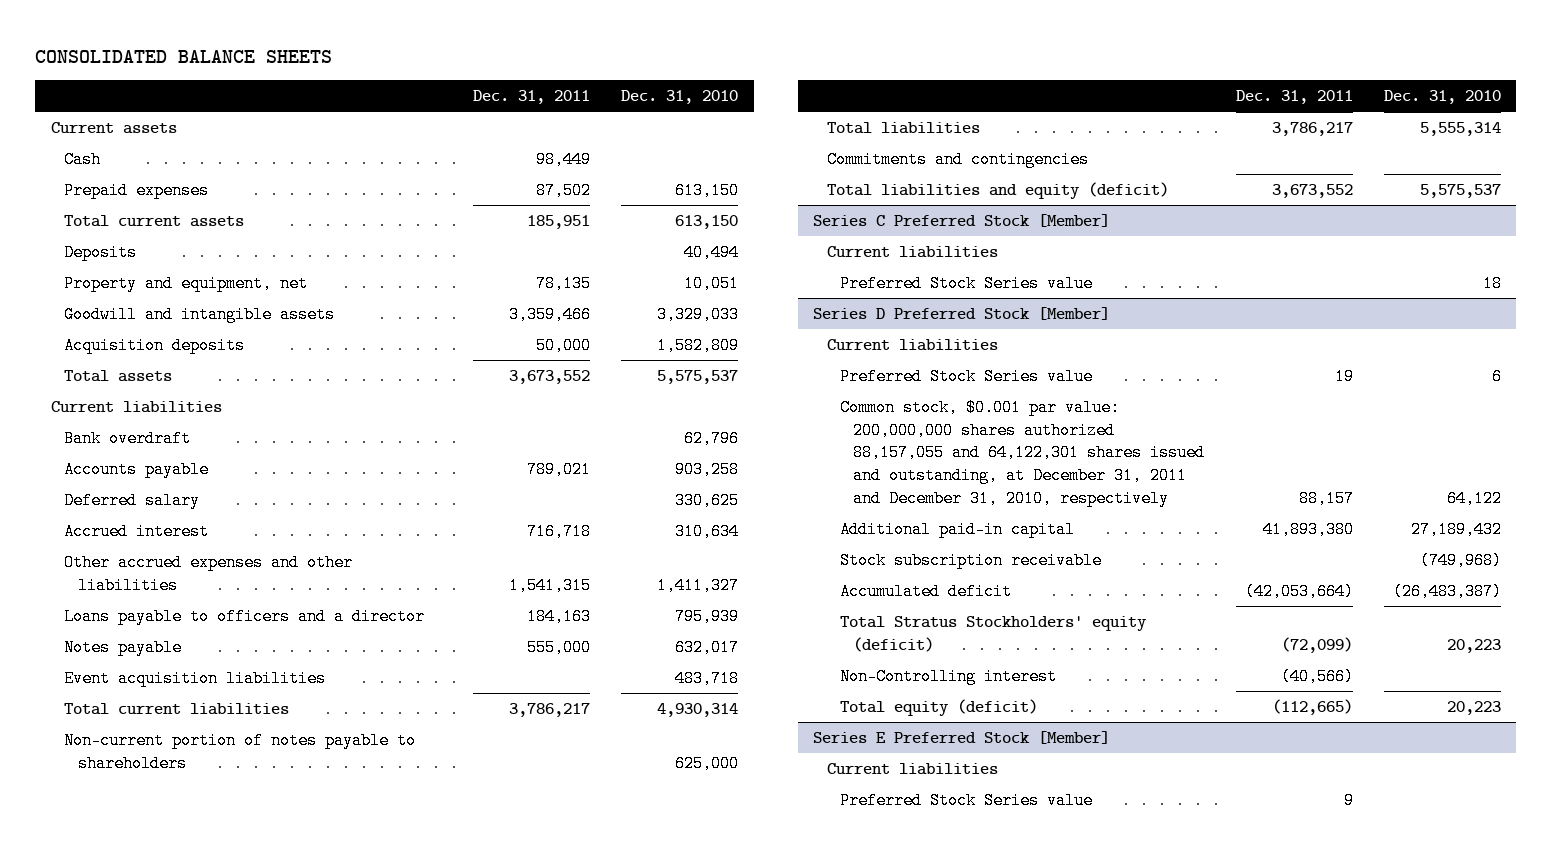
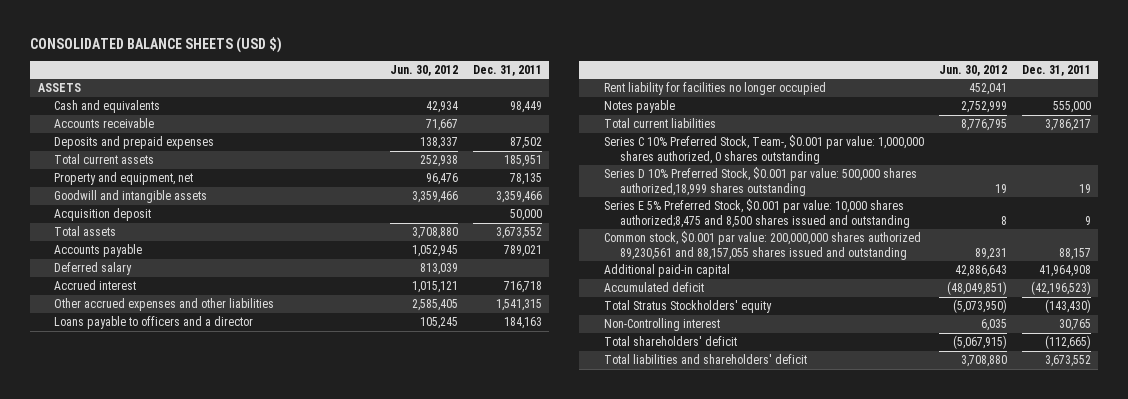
- CONSOLIDATED BALANCE SHEETS
+ CONSOLIDATED BALANCE SHEETS (USD $)
- | Dec. 31, 2011 | Dec. 31, 2010
+ | Jun. 30, 2012 | Dec. 31, 2011
- Current assets
- Cash | 98,449 |
- Prepaid expenses | 87,502 | 613,150
+ ASSETS
+ Cash and equivalents | 42,934 | 98,449
+ Accounts receivable | 71,667 |
+ Deposits and prepaid expenses | 138,337 | 87,502
- Deposits | | 40,494
- Acquisition deposits | 50,000 | 1,582,809
+ Acquisition deposit | | 50,000
- Current liabilities
- Bank overdraft | | 62,796
+ Rent liability for facilities no longer occupied | 452,041 |
- Event acquisition liabilities | | 483,718
- Non-current portion of notes payable to shareholders | | 625,000
- Total liabilities | 3,786,217 | 5,555,314
- Commitments and contingencies
- Total liabilities and equity (deficit) | 3,673,552 | 5,575,537
- Series C Preferred Stock [Member]
- Current liabilities
- Preferred Stock Series value | | 18
- Series D Preferred Stock [Member]
- Current liabilities
- Preferred Stock Series value | 19 | 6
- Common stock, $0.001 par value: 200,000,000 shares authorized 88,157,055 and 64,122,301 shares issued and outstanding, at December 31, 2011 and December 31, 2010, respectively | 88,157 | 64,122
- Additional paid-in capital | 41,893,380 | 27,189,432
- Stock subscription receivable | | (749,968)
- Accumulated deficit | (42,053,664) | (26,483,387)
- Total Stratus Stockholders' equity (deficit) | (72,099) | 20,223
- Non-Controlling interest | (40,566) |
- Total equity (deficit) | (112,665) | 20,223
- Series E Preferred Stock [Member]
- Current liabilities
- Preferred Stock Series value | 9 |
+ Series C 10% Preferred Stock, Team-, $0.001 par value: 1,000,000 shares authorized, 0 shares outstanding
+ Series D 10% Preferred Stock, $0.001 par value: 500,000 shares authorized,18,999 shares outstanding | 19 | 19
+ Series E 5% Preferred Stock, $0.001 par value: 10,000 shares authorized;8,475 and 8,500 shares issued and outstanding | 8 | 9
+ Common stock, $0.001 par value: 200,000,000 shares authorized 89,230,561 and 88,157,055 shares issued and outstanding | 89,231 | 88,157
+ Additional paid-in capital | 42,886,643 | 41,964,908
+ Accumulated deficit | (48,049,851) | (42,196,523)
+ Total Stratus Stockholders' equity | (5,073,950) | (143,430)
+ Non-Controlling interest | 6,035 | 30,765
+ Total shareholders' deficit | (5,067,915) | (112,665)
+ Total liabilities and shareholders' deficit | 3,708,880 | 3,673,552

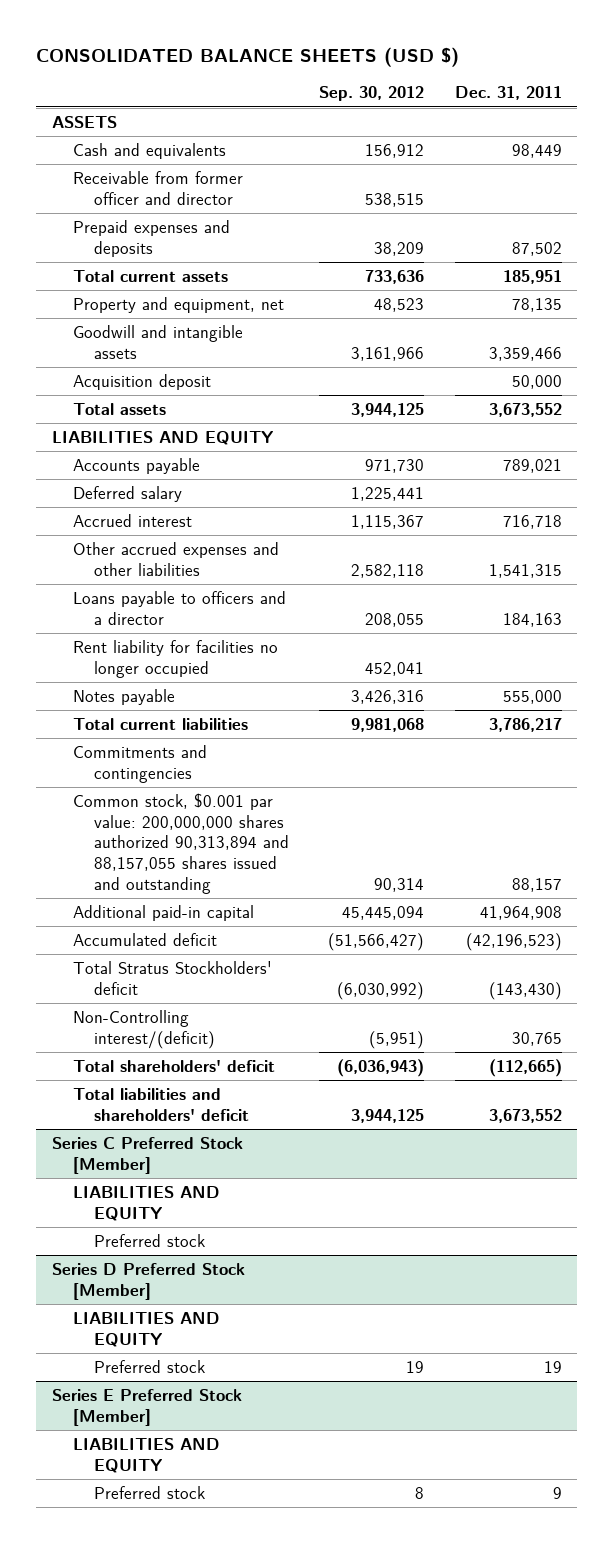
- | Jun. 30, 2012 | Dec. 31, 2011
+ | Sep. 30, 2012 | Dec. 31, 2011
- Accounts receivable | 71,667 |
- Deposits and prepaid expenses | 138,337 | 87,502
+ Receivable from former officer and director | 538,515 |
+ Prepaid expenses and deposits | 38,209 | 87,502
+ LIABILITIES AND EQUITY
- Series C 10% Preferred Stock, Team-, $0.001 par value: 1,000,000 shares authorized, 0 shares outstanding
- Series D 10% Preferred Stock, $0.001 par value: 500,000 shares authorized,18,999 shares outstanding | 19 | 19
- Series E 5% Preferred Stock, $0.001 par value: 10,000 shares authorized;8,475 and 8,500 shares issued and outstanding | 8 | 9
- Common stock, $0.001 par value: 200,000,000 shares authorized 89,230,561 and 88,157,055 shares issued and outstanding | 89,231 | 88,157
+ Commitments and contingencies
+ Common stock, $0.001 par value: 200,000,000 shares authorized 90,313,894 and 88,157,055 shares issued and outstanding | 90,314 | 88,157
- Total Stratus Stockholders' equity | (5,073,950) | (143,430)
- Non-Controlling interest | 6,035 | 30,765
+ Total Stratus Stockholders' deficit | (6,030,992) | (143,430)
+ Non-Controlling interest/(deficit) | (5,951) | 30,765
+ Series C Preferred Stock [Member]
+ LIABILITIES AND EQUITY
+ Preferred stock
+ Series D Preferred Stock [Member]
+ LIABILITIES AND EQUITY
+ Preferred stock | 19 | 19
+ Series E Preferred Stock [Member]
+ LIABILITIES AND EQUITY
+ Preferred stock | 8 | 9

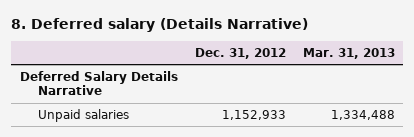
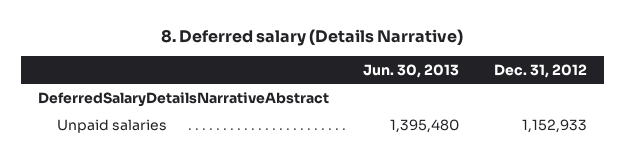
- | Dec. 31, 2012 | Mar. 31, 2013
+ | Jun. 30, 2013 | Dec. 31, 2012
- Deferred Salary Details Narrative
+ DeferredSalaryDetailsNarrativeAbstract

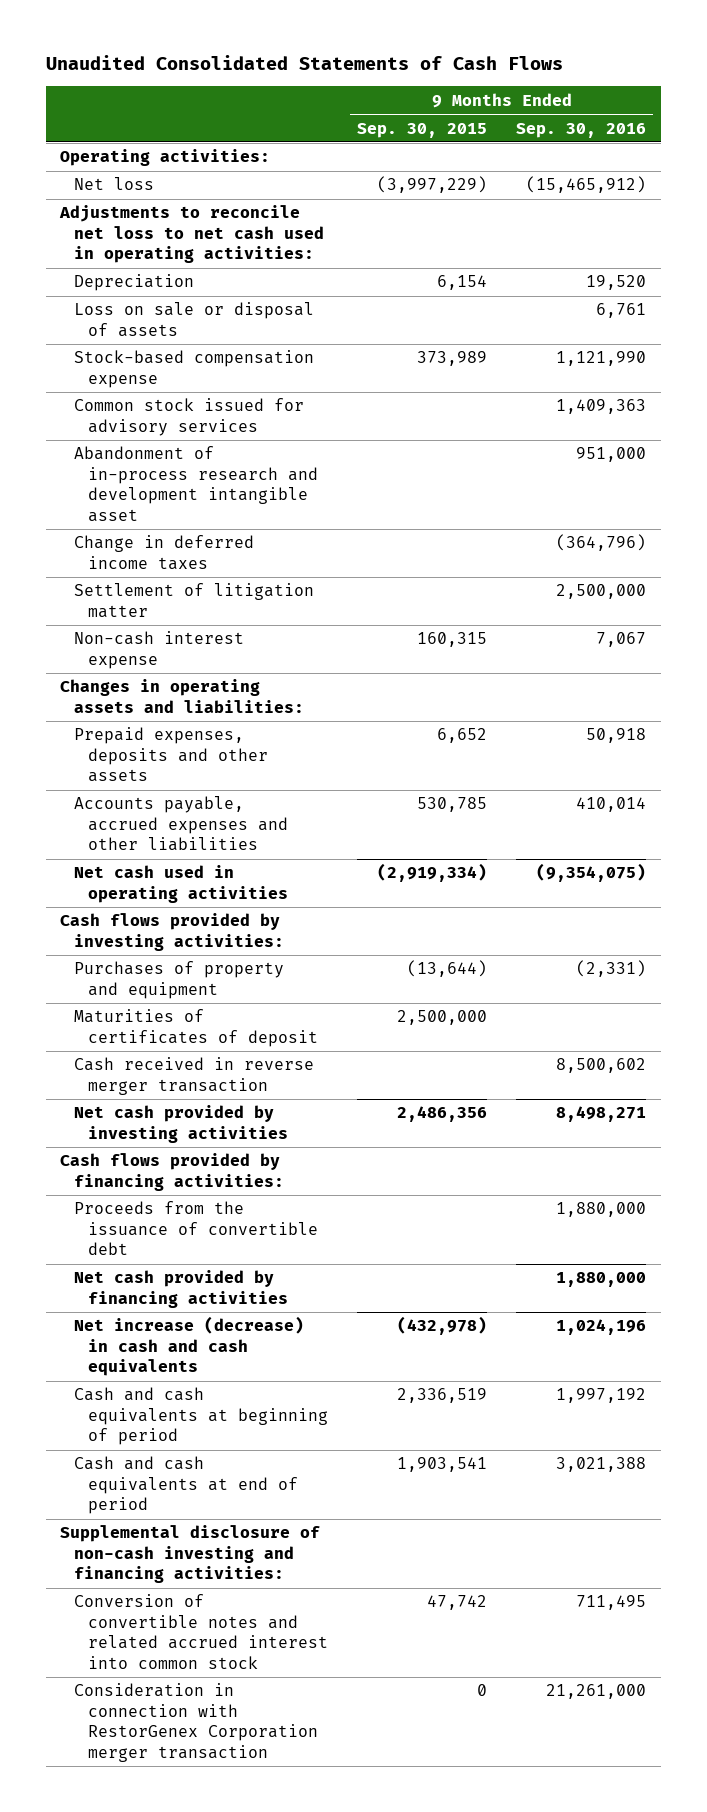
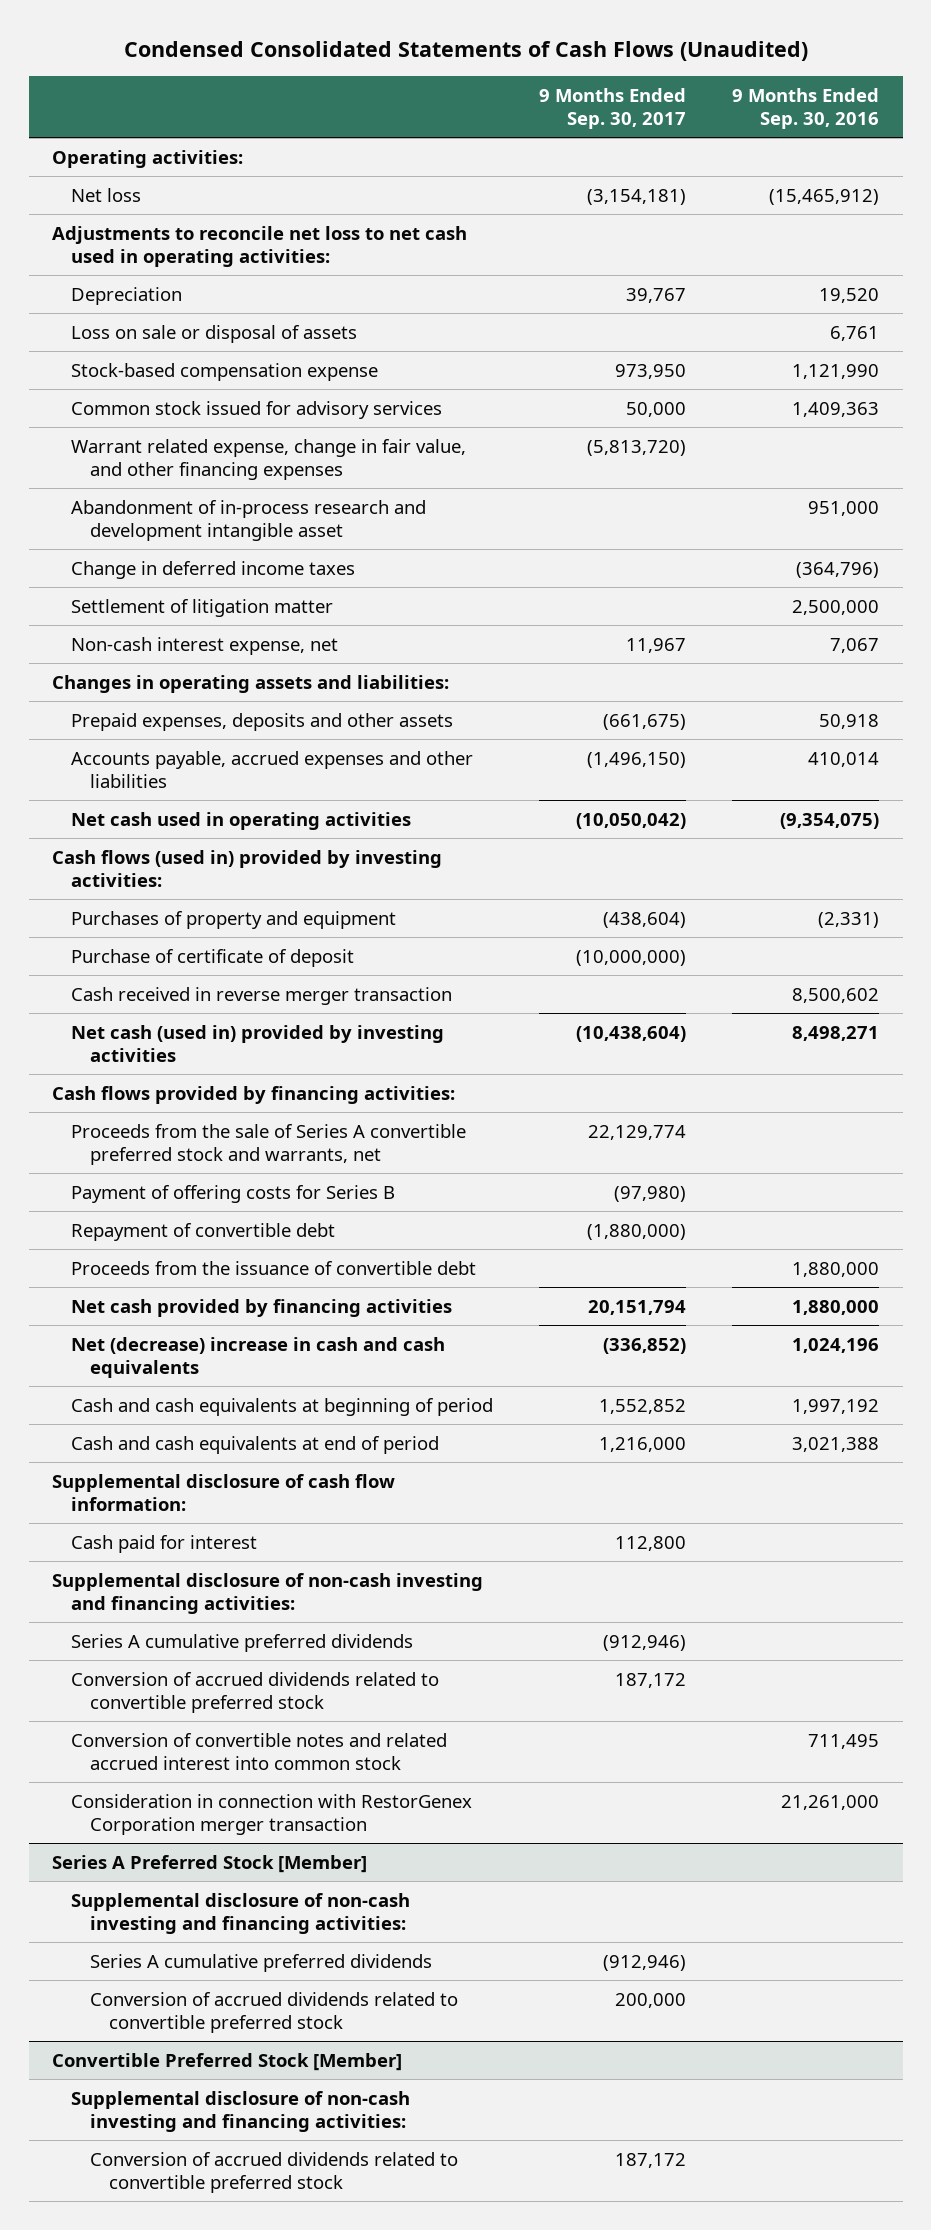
- Unaudited Consolidated Statements of Cash Flows
+ Condensed Consolidated Statements of Cash Flows (Unaudited)
- | 9 Months Ended Sep. 30, 2015 | 9 Months Ended Sep. 30, 2016
+ | 9 Months Ended Sep. 30, 2017 | 9 Months Ended Sep. 30, 2016
+ Warrant related expense, change in fair value, and other financing expenses | (5,813,720) |
- Non-cash interest expense | 160,315 | 7,067
+ Non-cash interest expense, net | 11,967 | 7,067
- Cash flows provided by investing activities:
+ Cash flows (used in) provided by investing activities:
- Maturities of certificates of deposit | 2,500,000 |
+ Purchase of certificate of deposit | (10,000,000) |
- Net cash provided by investing activities | 2,486,356 | 8,498,271
+ Net cash (used in) provided by investing activities | (10,438,604) | 8,498,271
+ Proceeds from the sale of Series A convertible preferred stock and warrants, net | 22,129,774 |
+ Payment of offering costs for Series B | (97,980) |
+ Repayment of convertible debt | (1,880,000) |
- Net increase (decrease) in cash and cash equivalents | (432,978) | 1,024,196
+ Net (decrease) increase in cash and cash equivalents | (336,852) | 1,024,196
+ Supplemental disclosure of cash flow information:
+ Cash paid for interest | 112,800 |
+ Series A cumulative preferred dividends | (912,946) |
+ Conversion of accrued dividends related to convertible preferred stock | 187,172 |
+ Series A Preferred Stock [Member]
+ Supplemental disclosure of non-cash investing and financing activities:
+ Series A cumulative preferred dividends | (912,946) |
+ Conversion of accrued dividends related to convertible preferred stock | 200,000 |
+ Convertible Preferred Stock [Member]
+ Supplemental disclosure of non-cash investing and financing activities:
+ Conversion of accrued dividends related to convertible preferred stock | 187,172 |

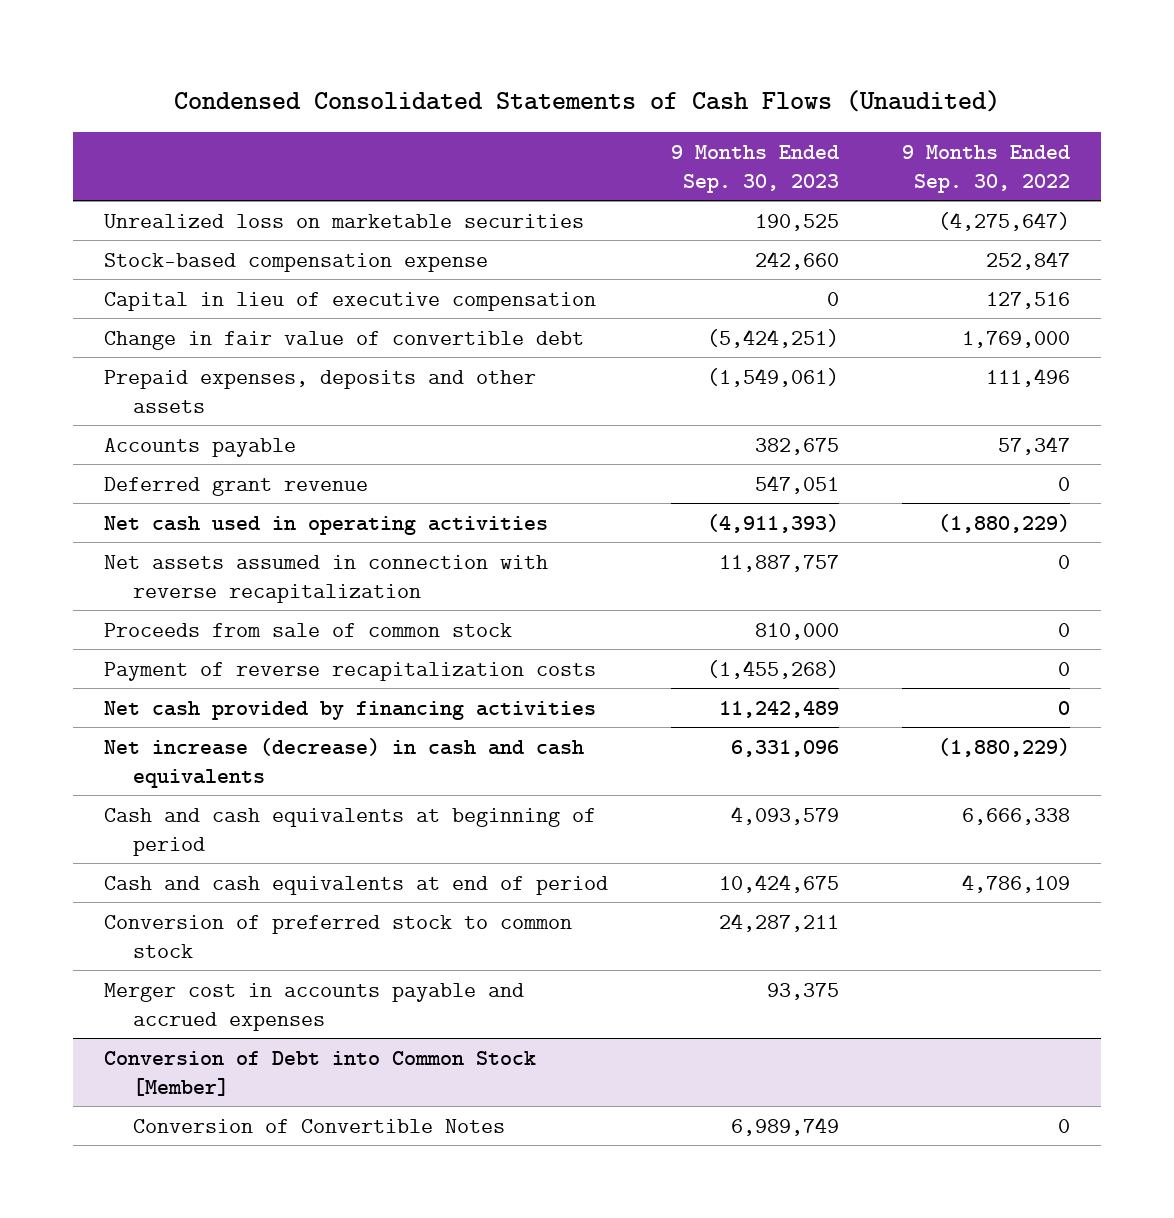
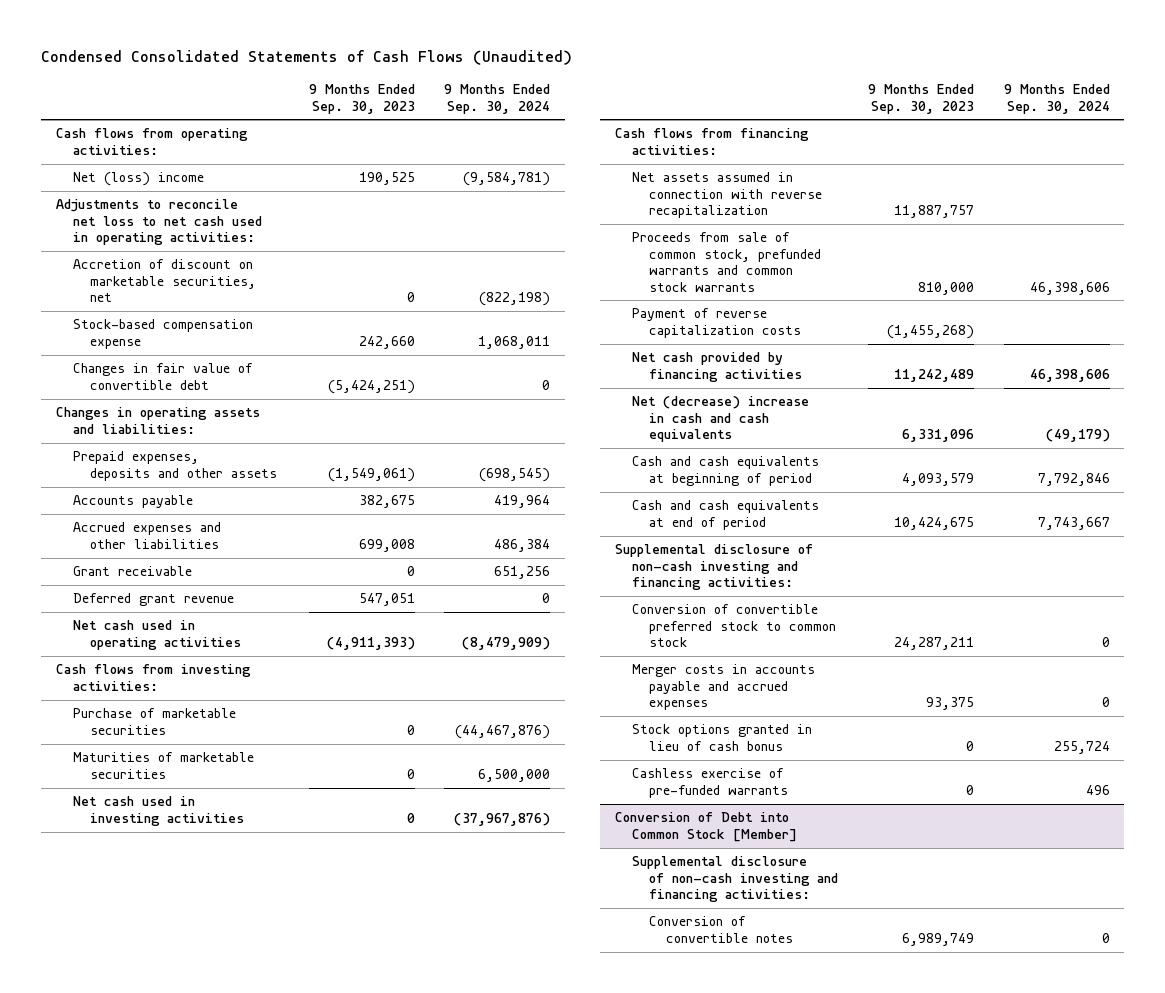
- | 9 Months Ended Sep. 30, 2023 | 9 Months Ended Sep. 30, 2022
+ | 9 Months Ended Sep. 30, 2023 | 9 Months Ended Sep. 30, 2024
- Unrealized loss on marketable securities | 190,525 | (4,275,647)
+ Cash flows from operating activities:
+ Net (loss) income | 190,525 | (9,584,781)
+ Adjustments to reconcile net loss to net cash used in operating activities:
+ Accretion of discount on marketable securities, net | 0 | (822,198)
- Capital in lieu of executive compensation | 0 | 127,516
- Change in fair value of convertible debt | (5,424,251) | 1,769,000
+ Changes in fair value of convertible debt | (5,424,251) | 0
+ Changes in operating assets and liabilities:
+ Accrued expenses and other liabilities | 699,008 | 486,384
+ Grant receivable | 0 | 651,256
+ Cash flows from investing activities:
+ Purchase of marketable securities | 0 | (44,467,876)
+ Maturities of marketable securities | 0 | 6,500,000
+ Net cash used in investing activities | 0 | (37,967,876)
+ Cash flows from financing activities:
- Proceeds from sale of common stock | 810,000 | 0
- Payment of reverse recapitalization costs | (1,455,268) | 0
+ Proceeds from sale of common stock, prefunded warrants and common stock warrants | 810,000 | 46,398,606
+ Payment of reverse capitalization costs | (1,455,268) |
- Net increase (decrease) in cash and cash equivalents | 6,331,096 | (1,880,229)
+ Net (decrease) increase in cash and cash equivalents | 6,331,096 | (49,179)
- Conversion of preferred stock to common stock | 24,287,211 |
- Merger cost in accounts payable and accrued expenses | 93,375 |
+ Supplemental disclosure of non-cash investing and financing activities:
+ Conversion of convertible preferred stock to common stock | 24,287,211 | 0
+ Merger costs in accounts payable and accrued expenses | 93,375 | 0
+ Stock options granted in lieu of cash bonus | 0 | 255,724
+ Cashless exercise of pre-funded warrants | 0 | 496
@ Conversion of Debt into Common Stock [Member]
- Conversion of Convertible Notes | 6,989,749 | 0
+ Supplemental disclosure of non-cash investing and financing activities:
+ Conversion of convertible notes | 6,989,749 | 0

